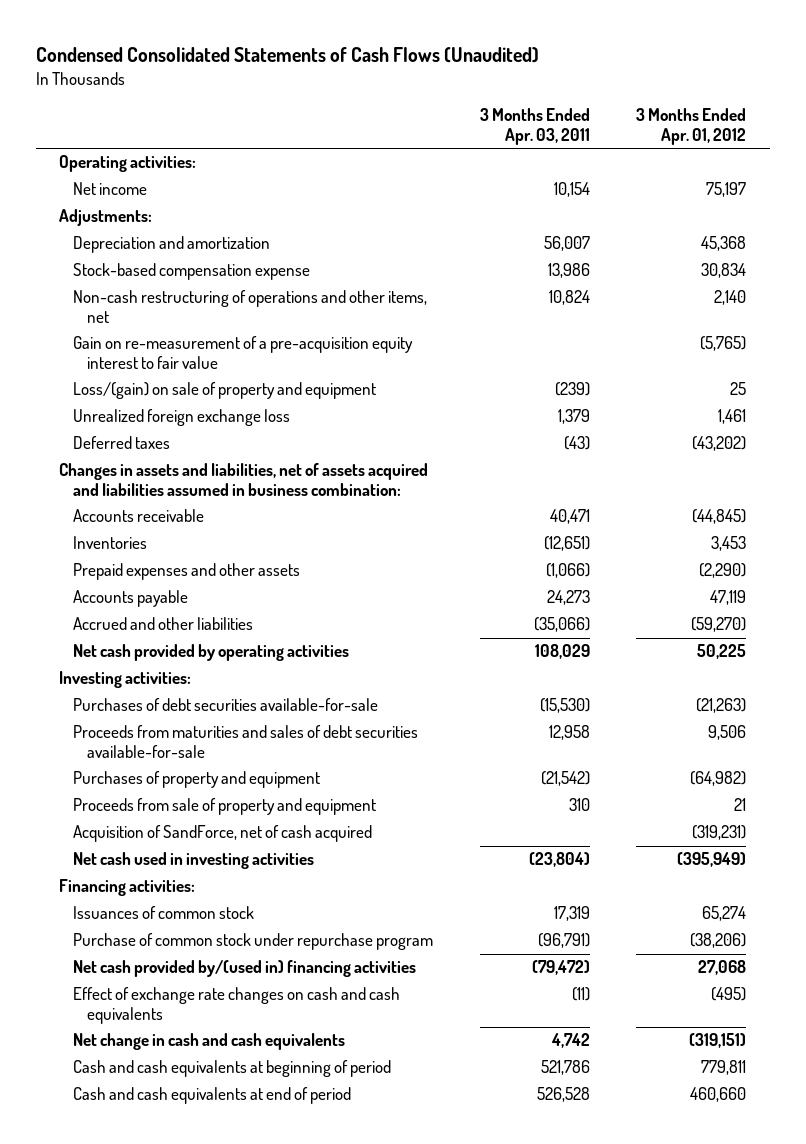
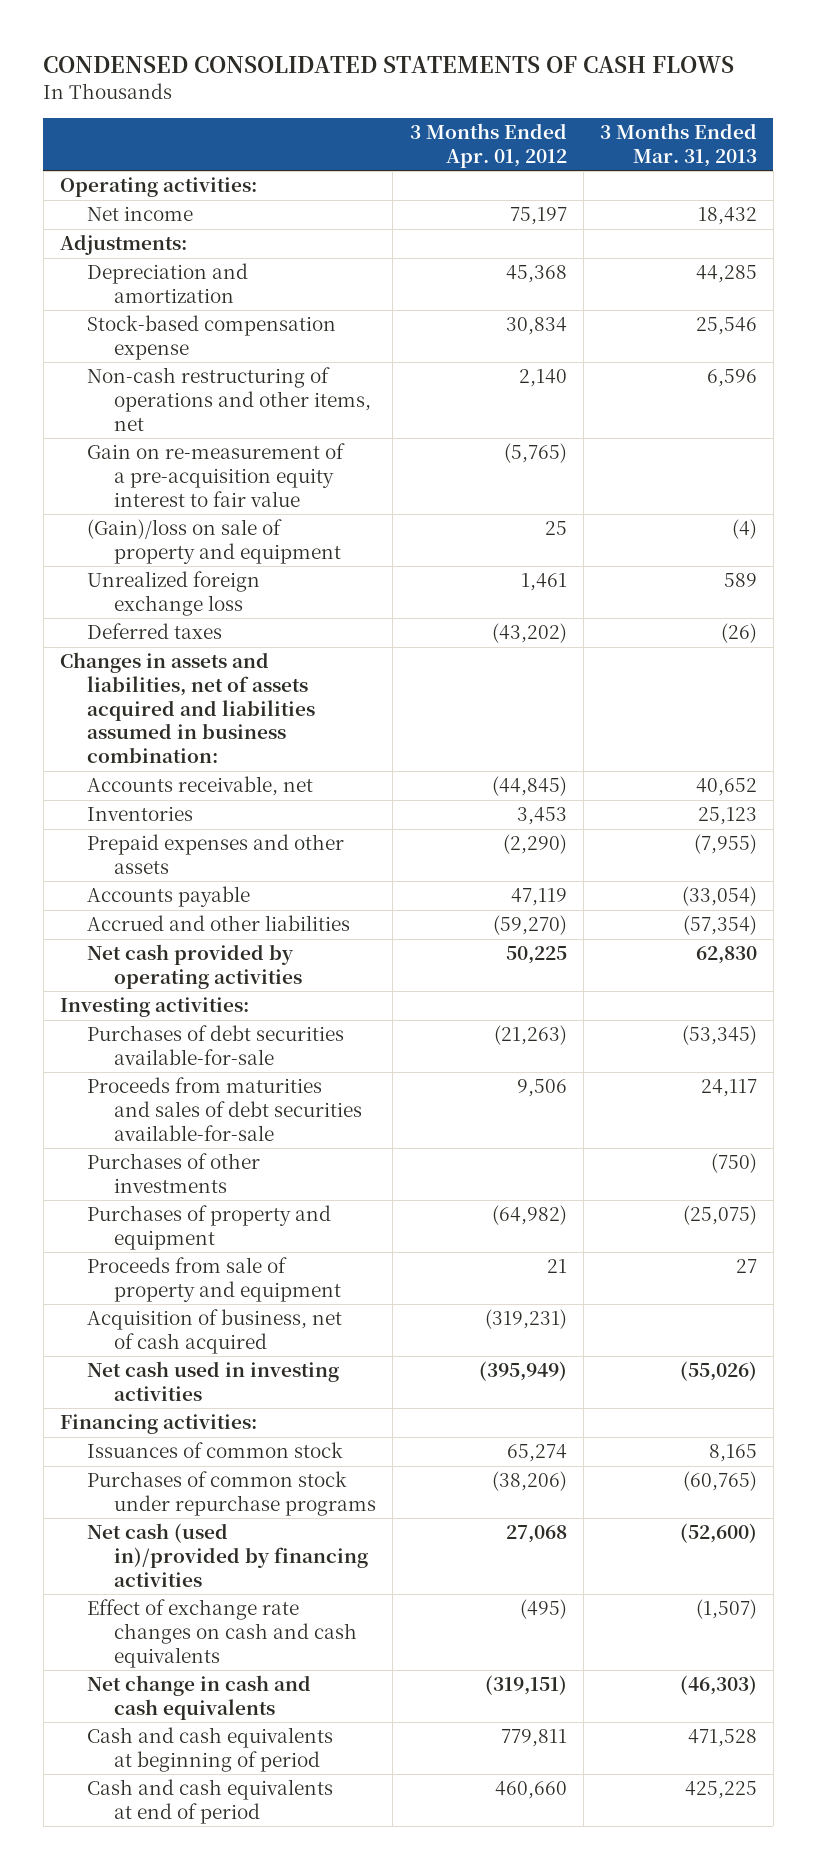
- Condensed Consolidated Statements of Cash Flows (Unaudited)
+ CONDENSED CONSOLIDATED STATEMENTS OF CASH FLOWS
- | 3 Months Ended Apr. 03, 2011 | 3 Months Ended Apr. 01, 2012
+ | 3 Months Ended Apr. 01, 2012 | 3 Months Ended Mar. 31, 2013
- Loss/(gain) on sale of property and equipment | (239) | 25
+ (Gain)/loss on sale of property and equipment | 25 | (4)
- Accounts receivable | 40,471 | (44,845)
+ Accounts receivable, net | (44,845) | 40,652
+ Purchases of other investments | | (750)
- Acquisition of SandForce, net of cash acquired | | (319,231)
+ Acquisition of business, net of cash acquired | (319,231) |
- Purchase of common stock under repurchase program | (96,791) | (38,206)
- Net cash provided by/(used in) financing activities | (79,472) | 27,068
+ Purchases of common stock under repurchase programs | (38,206) | (60,765)
+ Net cash (used in)/provided by financing activities | 27,068 | (52,600)

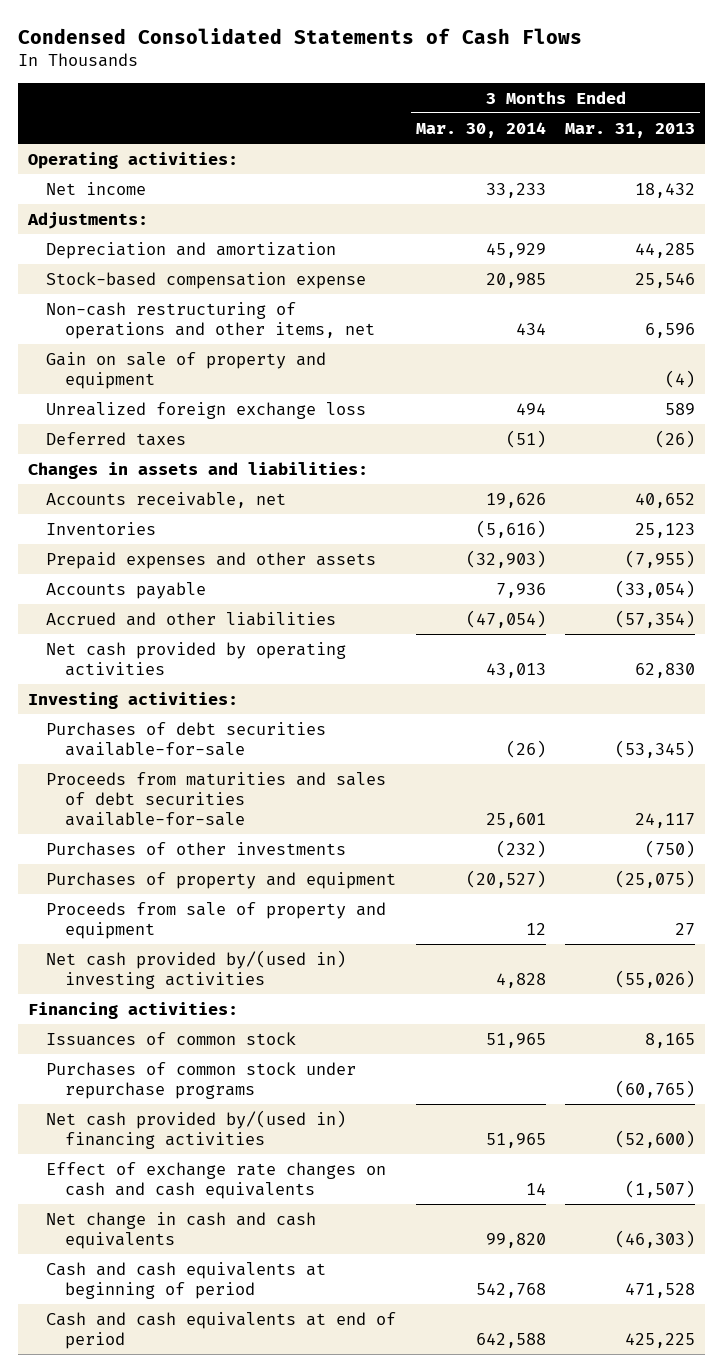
- CONDENSED CONSOLIDATED STATEMENTS OF CASH FLOWS
+ Condensed Consolidated Statements of Cash Flows
- | 3 Months Ended Apr. 01, 2012 | 3 Months Ended Mar. 31, 2013
+ | 3 Months Ended Mar. 30, 2014 | 3 Months Ended Mar. 31, 2013
- Gain on re-measurement of a pre-acquisition equity interest to fair value | (5,765) |
- (Gain)/loss on sale of property and equipment | 25 | (4)
+ Gain on sale of property and equipment | | (4)
- Changes in assets and liabilities, net of assets acquired and liabilities assumed in business combination:
+ Changes in assets and liabilities:
- Acquisition of business, net of cash acquired | (319,231) |
- Net cash used in investing activities | (395,949) | (55,026)
+ Net cash provided by/(used in) investing activities | 4,828 | (55,026)
- Net cash (used in)/provided by financing activities | 27,068 | (52,600)
+ Net cash provided by/(used in) financing activities | 51,965 | (52,600)

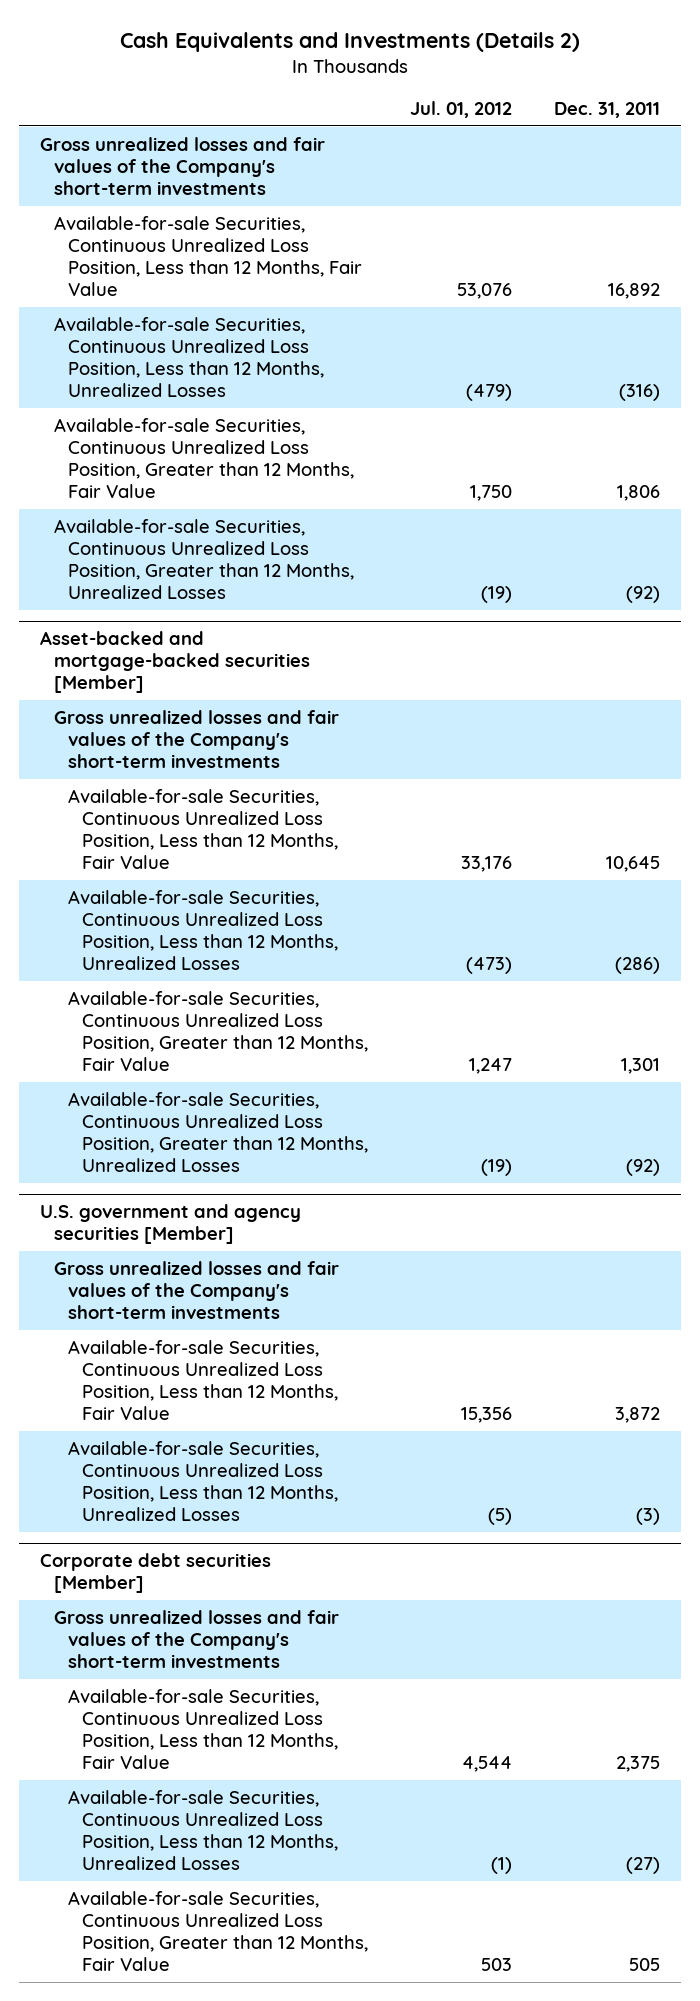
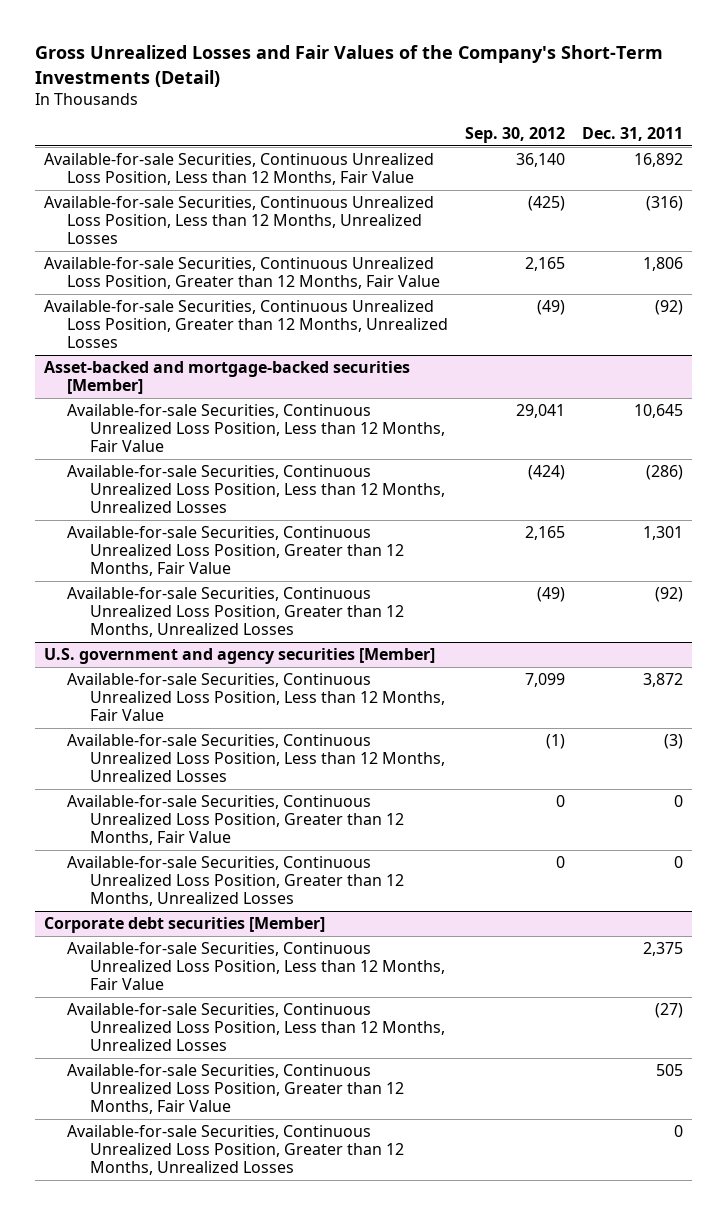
- Cash Equivalents and Investments (Details 2)
+ Gross Unrealized Losses and Fair Values of the Company's Short-Term Investments (Detail)
- | Jul. 01, 2012 | Dec. 31, 2011
+ | Sep. 30, 2012 | Dec. 31, 2011
- Gross unrealized losses and fair values of the Company's short-term investments
@ Asset-backed and mortgage-backed securities [Member]
- Gross unrealized losses and fair values of the Company's short-term investments
@ U.S. government and agency securities [Member]
- Gross unrealized losses and fair values of the Company's short-term investments
+ Available-for-sale Securities, Continuous Unrealized Loss Position, Greater than 12 Months, Fair Value | 0 | 0
+ Available-for-sale Securities, Continuous Unrealized Loss Position, Greater than 12 Months, Unrealized Losses | 0 | 0
@ Corporate debt securities [Member]
- Gross unrealized losses and fair values of the Company's short-term investments
+ Available-for-sale Securities, Continuous Unrealized Loss Position, Greater than 12 Months, Unrealized Losses | | 0

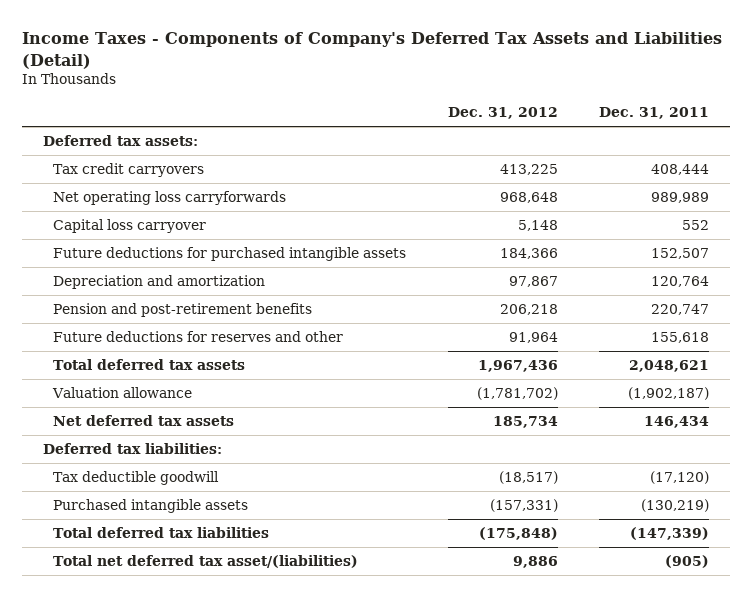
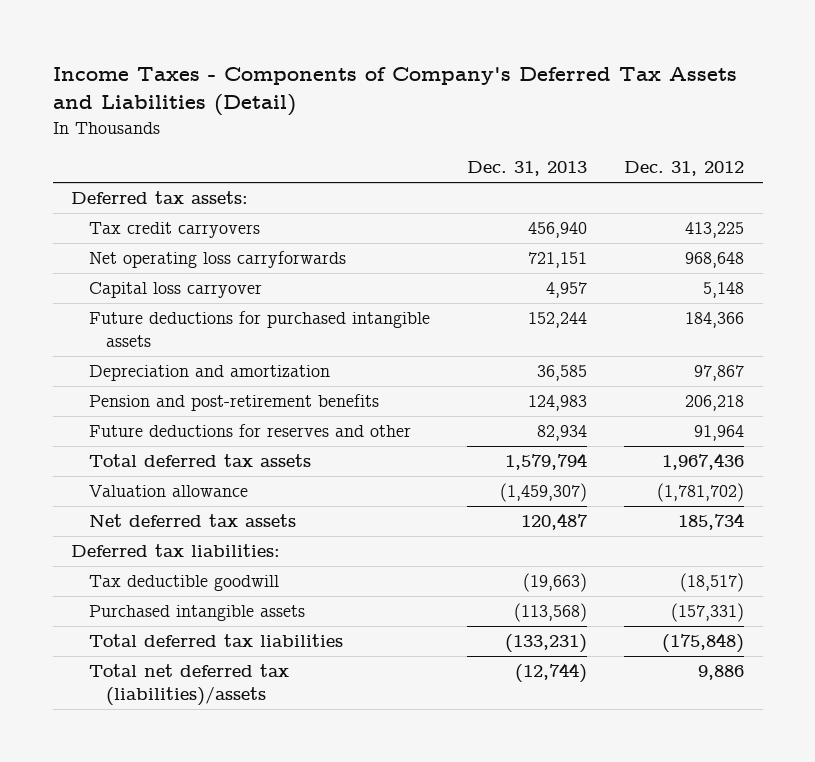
- | Dec. 31, 2012 | Dec. 31, 2011
+ | Dec. 31, 2013 | Dec. 31, 2012
- Total net deferred tax asset/(liabilities) | 9,886 | (905)
+ Total net deferred tax (liabilities)/assets | (12,744) | 9,886

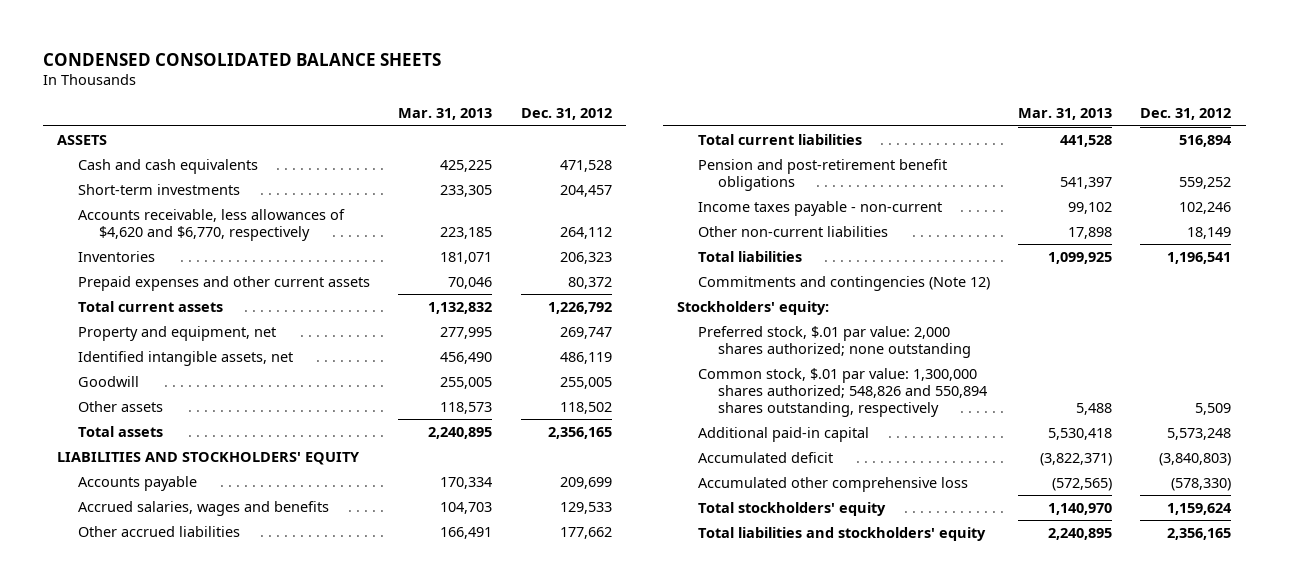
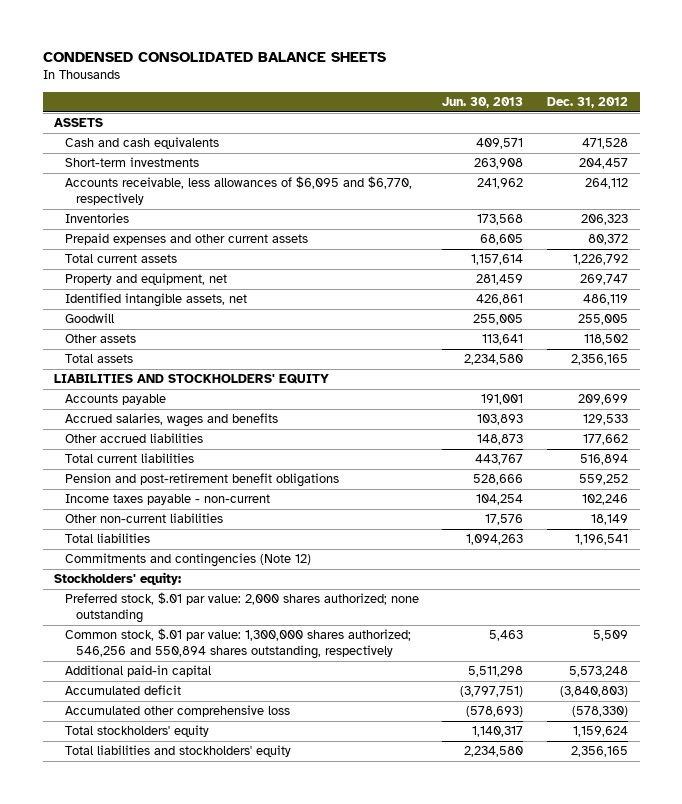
- | Mar. 31, 2013 | Dec. 31, 2012
+ | Jun. 30, 2013 | Dec. 31, 2012
- Accounts receivable, less allowances of $4,620 and $6,770, respectively | 223,185 | 264,112
+ Accounts receivable, less allowances of $6,095 and $6,770, respectively | 241,962 | 264,112
- Common stock, $.01 par value: 1,300,000 shares authorized; 548,826 and 550,894 shares outstanding, respectively | 5,488 | 5,509
+ Common stock, $.01 par value: 1,300,000 shares authorized; 546,256 and 550,894 shares outstanding, respectively | 5,463 | 5,509

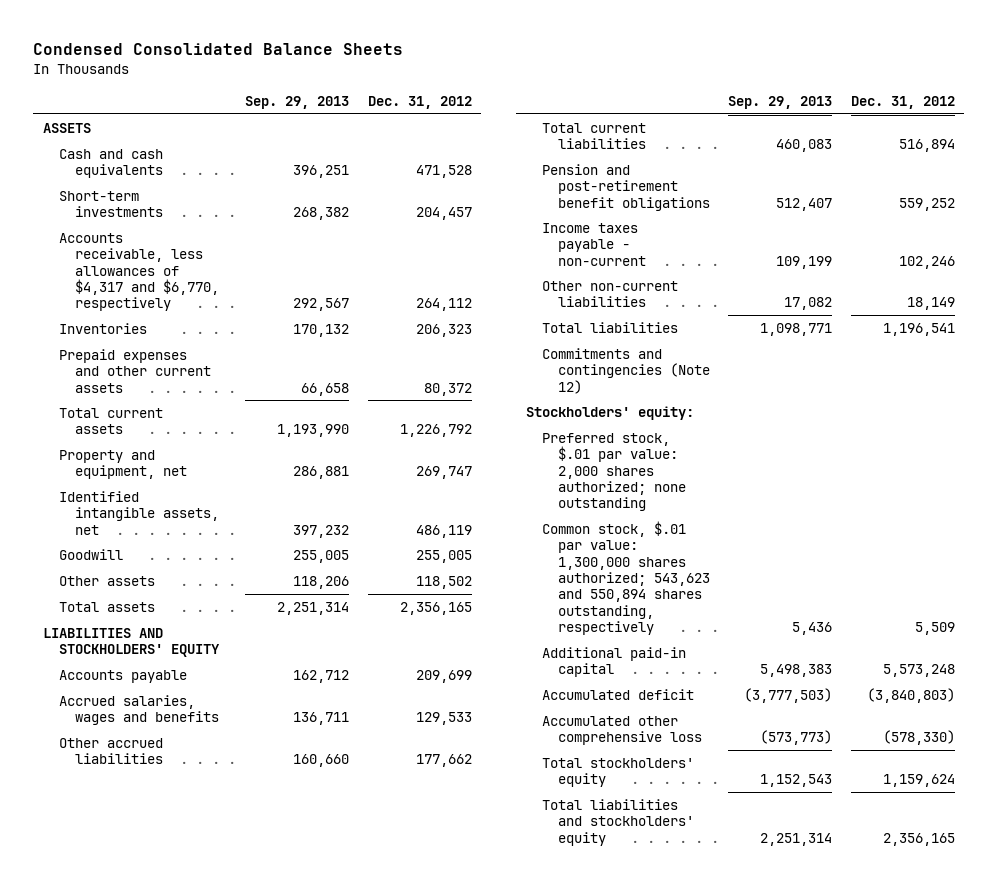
- CONDENSED CONSOLIDATED BALANCE SHEETS
+ Condensed Consolidated Balance Sheets
- | Jun. 30, 2013 | Dec. 31, 2012
+ | Sep. 29, 2013 | Dec. 31, 2012
- Accounts receivable, less allowances of $6,095 and $6,770, respectively | 241,962 | 264,112
+ Accounts receivable, less allowances of $4,317 and $6,770, respectively | 292,567 | 264,112
- Common stock, $.01 par value: 1,300,000 shares authorized; 546,256 and 550,894 shares outstanding, respectively | 5,463 | 5,509
+ Common stock, $.01 par value: 1,300,000 shares authorized; 543,623 and 550,894 shares outstanding, respectively | 5,436 | 5,509

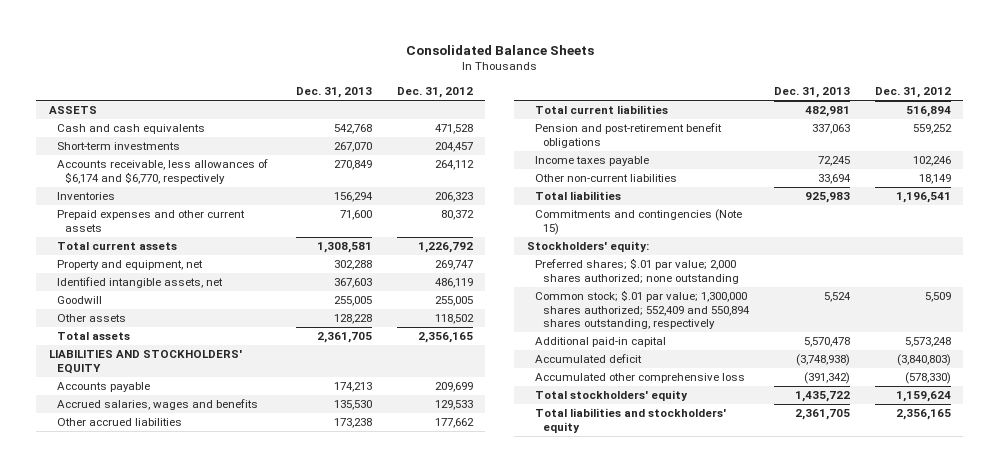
- Condensed Consolidated Balance Sheets
+ Consolidated Balance Sheets
- | Sep. 29, 2013 | Dec. 31, 2012
+ | Dec. 31, 2013 | Dec. 31, 2012
- Accounts receivable, less allowances of $4,317 and $6,770, respectively | 292,567 | 264,112
+ Accounts receivable, less allowances of $6,174 and $6,770, respectively | 270,849 | 264,112
- Income taxes payable - non-current | 109,199 | 102,246
+ Income taxes payable | 72,245 | 102,246
- Commitments and contingencies (Note 12)
+ Commitments and contingencies (Note 15)
- Preferred stock, $.01 par value: 2,000 shares authorized; none outstanding
- Common stock, $.01 par value: 1,300,000 shares authorized; 543,623 and 550,894 shares outstanding, respectively | 5,436 | 5,509
+ Preferred shares; $.01 par value; 2,000 shares authorized; none outstanding
+ Common stock; $.01 par value; 1,300,000 shares authorized; 552,409 and 550,894 shares outstanding, respectively | 5,524 | 5,509

